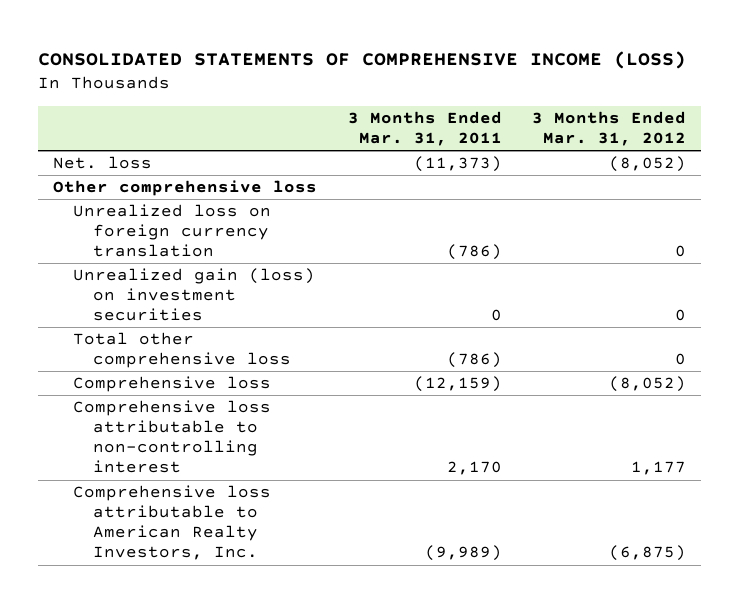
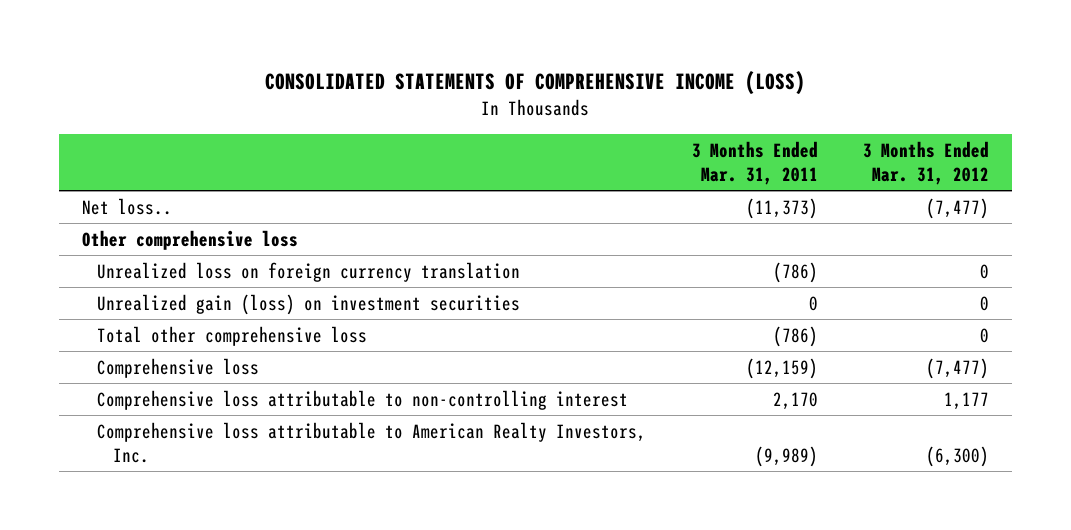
- Net. loss | (11,373) | (8,052)
+ Net loss.. | (11,373) | (7,477)
- Comprehensive loss | (12,159) | (8,052)
+ Comprehensive loss | (12,159) | (7,477)
- Comprehensive loss attributable to American Realty Investors, Inc. | (9,989) | (6,875)
+ Comprehensive loss attributable to American Realty Investors, Inc. | (9,989) | (6,300)

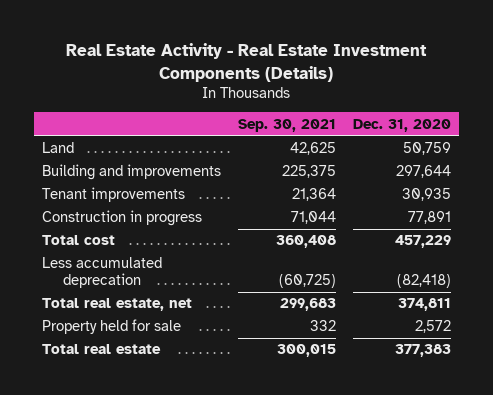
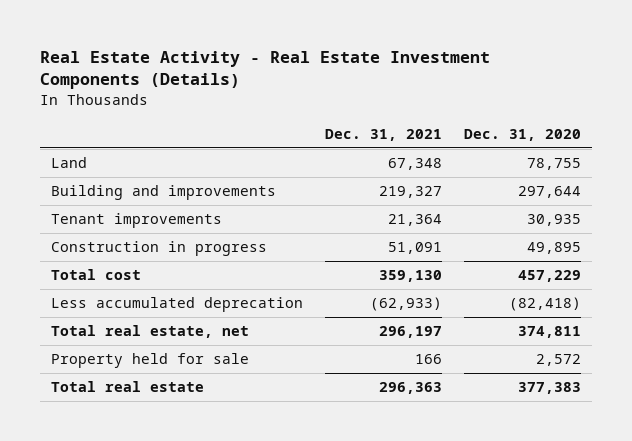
- | Sep. 30, 2021 | Dec. 31, 2020
+ | Dec. 31, 2021 | Dec. 31, 2020
- Land | 42,625 | 50,759
+ Land | 67,348 | 78,755
- Construction in progress | 71,044 | 77,891
+ Construction in progress | 51,091 | 49,895

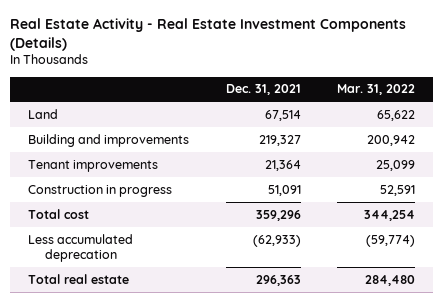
- | Dec. 31, 2021 | Dec. 31, 2020
+ | Dec. 31, 2021 | Mar. 31, 2022
- Land | 67,348 | 78,755
+ Land | 67,514 | 65,622
- Total cost | 359,130 | 457,229
+ Total cost | 359,296 | 344,254
- Total real estate, net | 296,197 | 374,811
- Property held for sale | 166 | 2,572

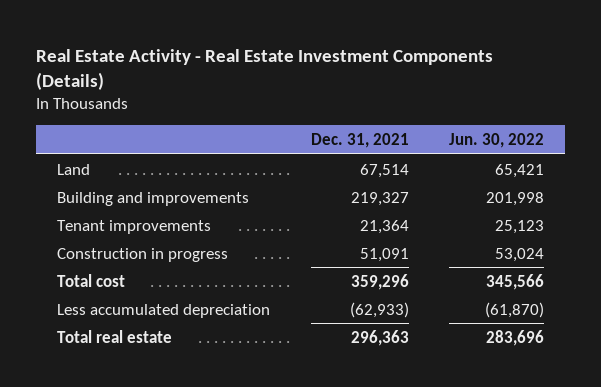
- | Dec. 31, 2021 | Mar. 31, 2022
+ | Dec. 31, 2021 | Jun. 30, 2022
- Less accumulated deprecation | (62,933) | (59,774)
+ Less accumulated depreciation | (62,933) | (61,870)

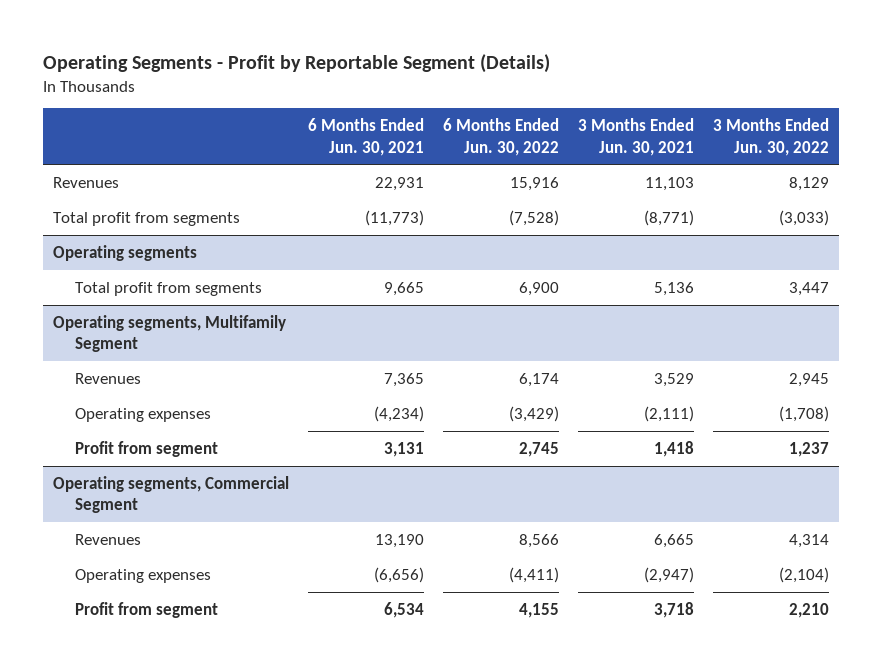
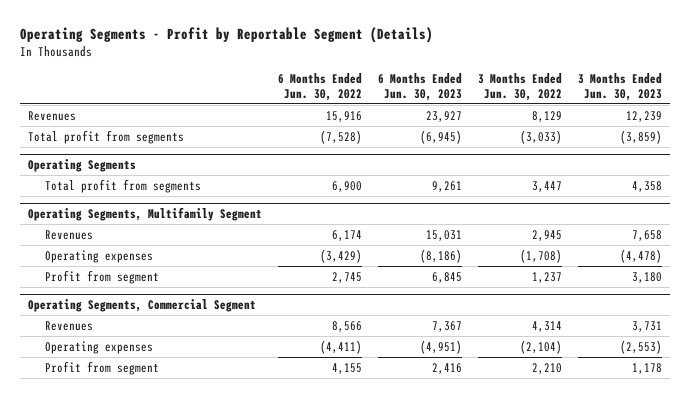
- | 6 Months Ended Jun. 30, 2021 | 6 Months Ended Jun. 30, 2022 | 3 Months Ended Jun. 30, 2021 | 3 Months Ended Jun. 30, 2022
+ | 6 Months Ended Jun. 30, 2022 | 6 Months Ended Jun. 30, 2023 | 3 Months Ended Jun. 30, 2022 | 3 Months Ended Jun. 30, 2023
- Operating segments
+ Operating Segments
- Operating segments, Multifamily Segment
+ Operating Segments, Multifamily Segment
- Operating segments, Commercial Segment
+ Operating Segments, Commercial Segment

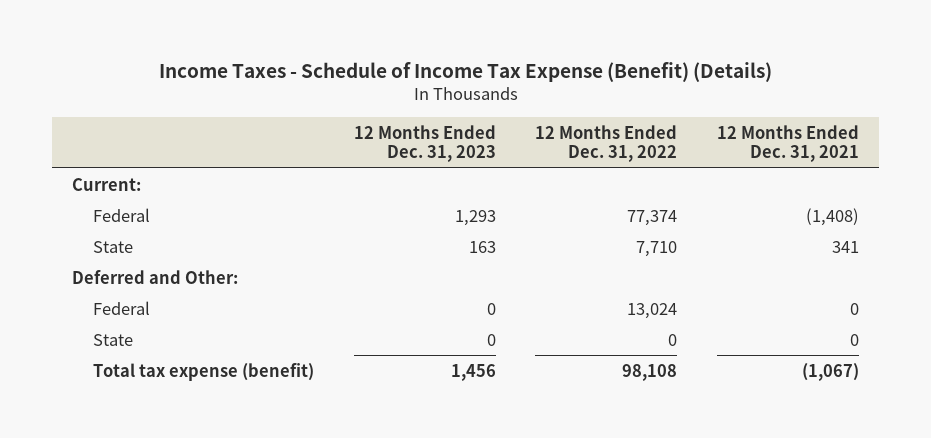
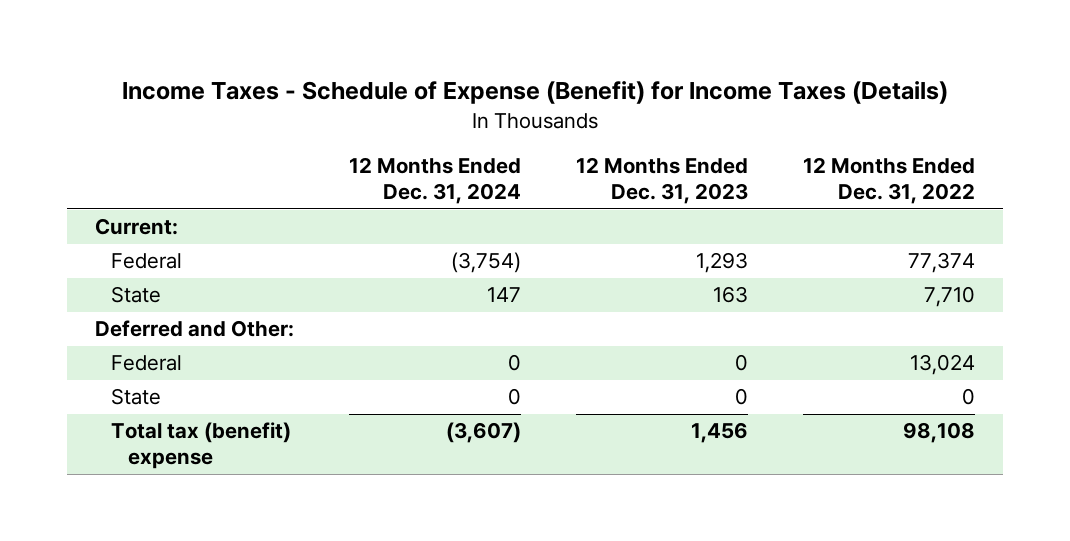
- Income Taxes - Schedule of Income Tax Expense (Benefit) (Details)
+ Income Taxes - Schedule of Expense (Benefit) for Income Taxes (Details)
- | 12 Months Ended Dec. 31, 2023 | 12 Months Ended Dec. 31, 2022 | 12 Months Ended Dec. 31, 2021
+ | 12 Months Ended Dec. 31, 2024 | 12 Months Ended Dec. 31, 2023 | 12 Months Ended Dec. 31, 2022
- Total tax expense (benefit) | 1,456 | 98,108 | (1,067)
+ Total tax (benefit) expense | (3,607) | 1,456 | 98,108

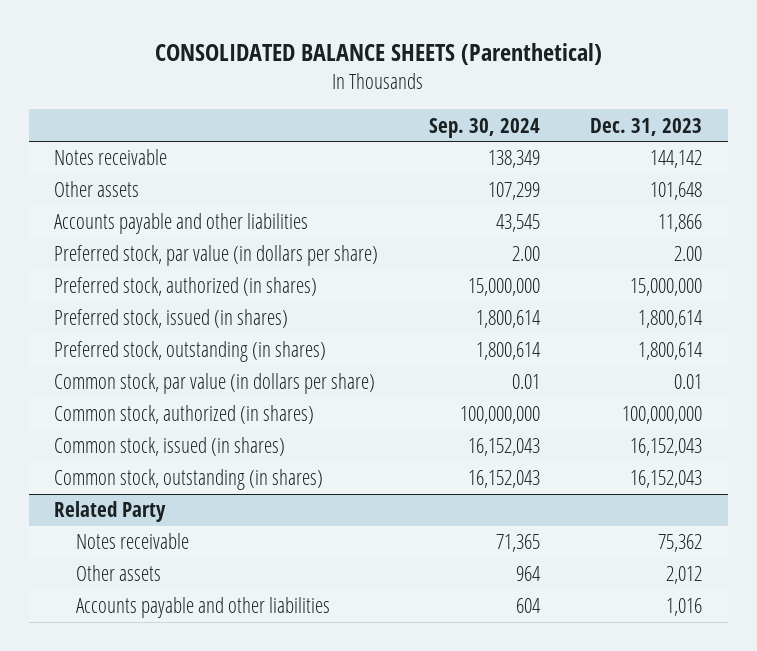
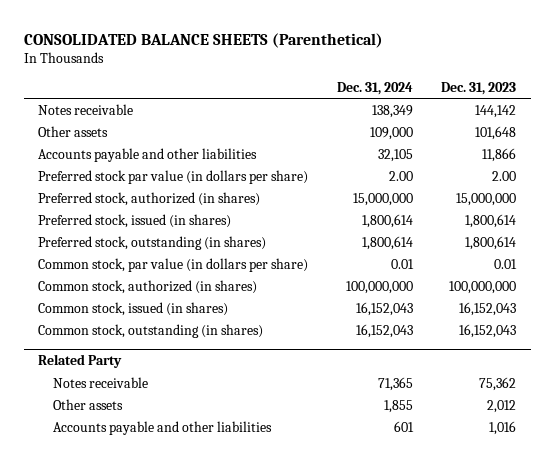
- | Sep. 30, 2024 | Dec. 31, 2023
+ | Dec. 31, 2024 | Dec. 31, 2023
- Preferred stock, par value (in dollars per share) | 2.00 | 2.00
+ Preferred stock par value (in dollars per share) | 2.00 | 2.00

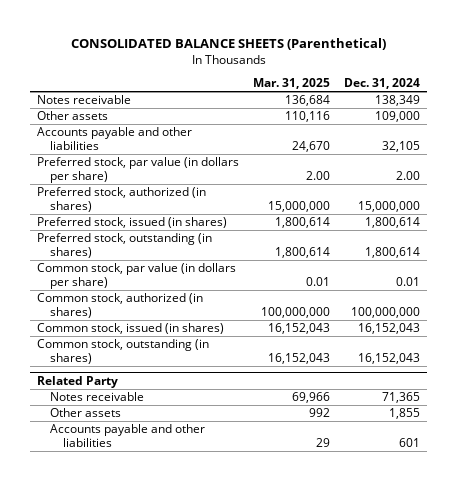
- | Dec. 31, 2024 | Dec. 31, 2023
+ | Mar. 31, 2025 | Dec. 31, 2024
- Preferred stock par value (in dollars per share) | 2.00 | 2.00
+ Preferred stock, par value (in dollars per share) | 2.00 | 2.00

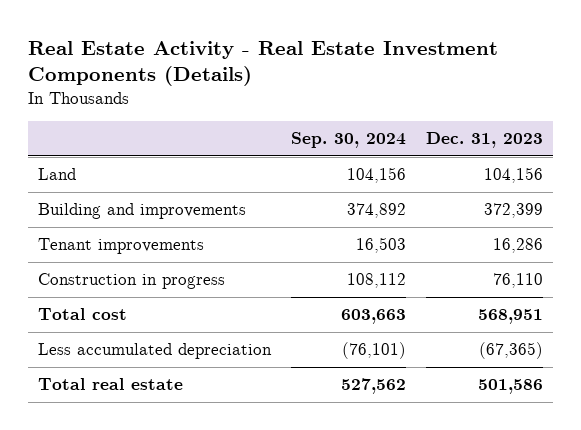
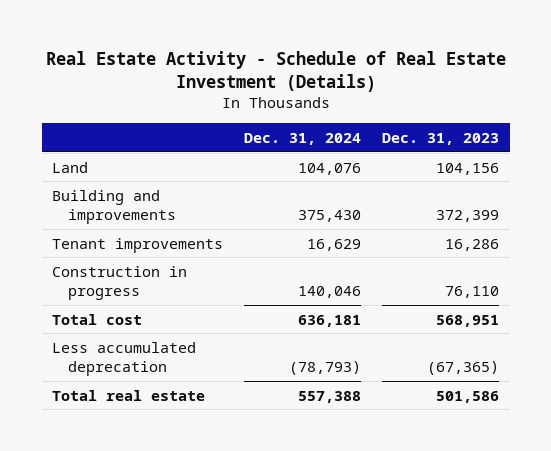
- Real Estate Activity - Real Estate Investment Components (Details)
+ Real Estate Activity - Schedule of Real Estate Investment (Details)
- | Sep. 30, 2024 | Dec. 31, 2023
+ | Dec. 31, 2024 | Dec. 31, 2023
- Less accumulated depreciation | (76,101) | (67,365)
+ Less accumulated deprecation | (78,793) | (67,365)

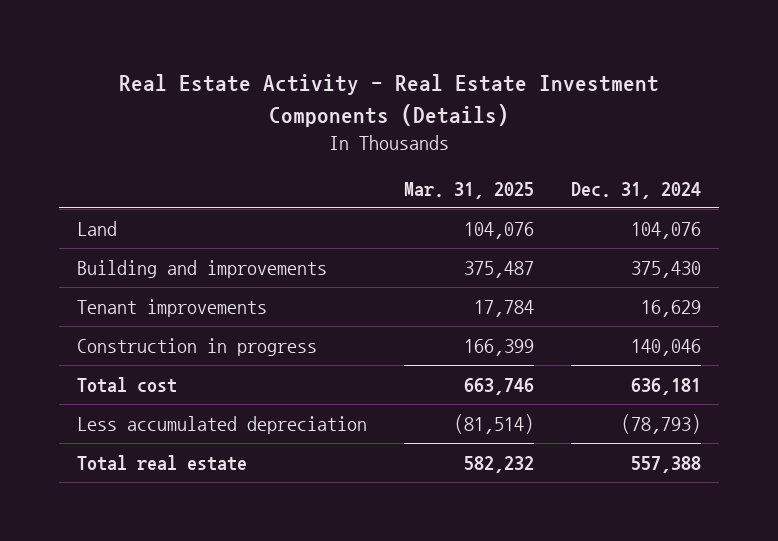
- Real Estate Activity - Schedule of Real Estate Investment (Details)
+ Real Estate Activity - Real Estate Investment Components (Details)
- | Dec. 31, 2024 | Dec. 31, 2023
+ | Mar. 31, 2025 | Dec. 31, 2024
- Less accumulated deprecation | (78,793) | (67,365)
+ Less accumulated depreciation | (81,514) | (78,793)

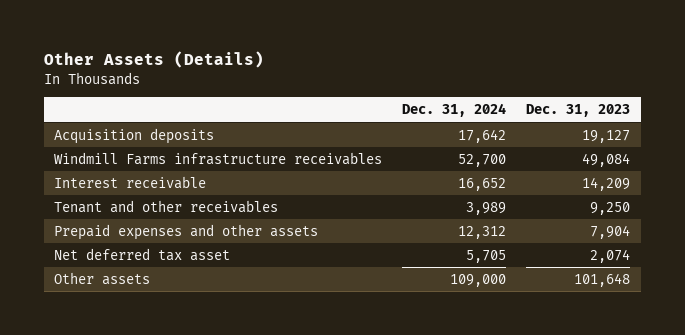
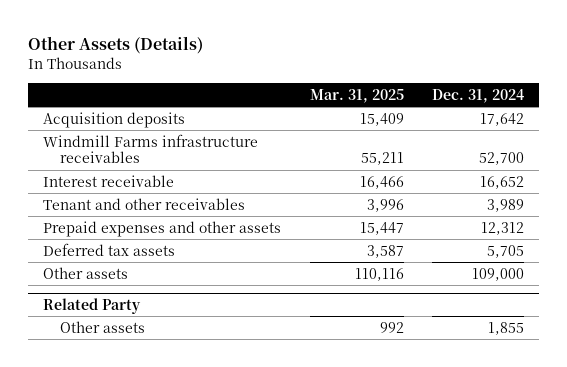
- | Dec. 31, 2024 | Dec. 31, 2023
+ | Mar. 31, 2025 | Dec. 31, 2024
- Net deferred tax asset | 5,705 | 2,074
+ Deferred tax assets | 3,587 | 5,705
+ Related Party
+ Other assets | 992 | 1,855

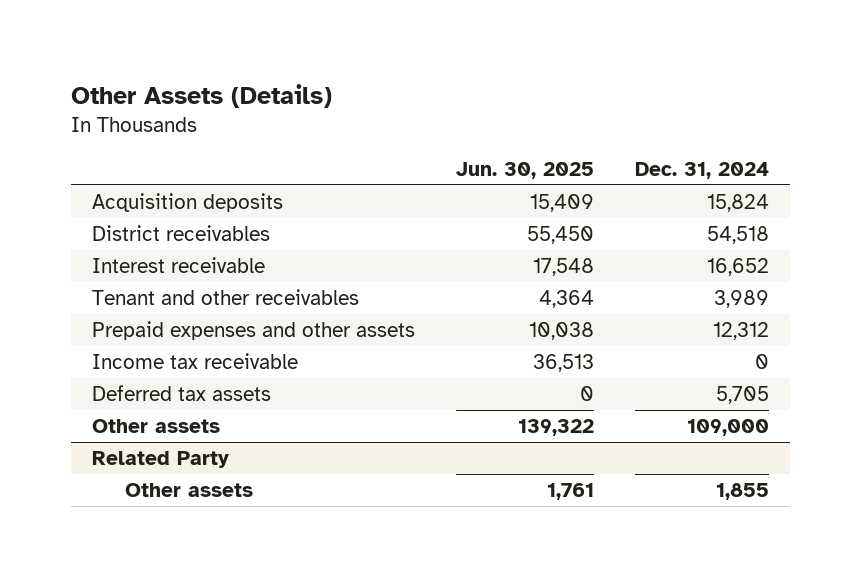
- | Mar. 31, 2025 | Dec. 31, 2024
+ | Jun. 30, 2025 | Dec. 31, 2024
- Acquisition deposits | 15,409 | 17,642
- Windmill Farms infrastructure receivables | 55,211 | 52,700
+ Acquisition deposits | 15,409 | 15,824
+ District receivables | 55,450 | 54,518
+ Income tax receivable | 36,513 | 0

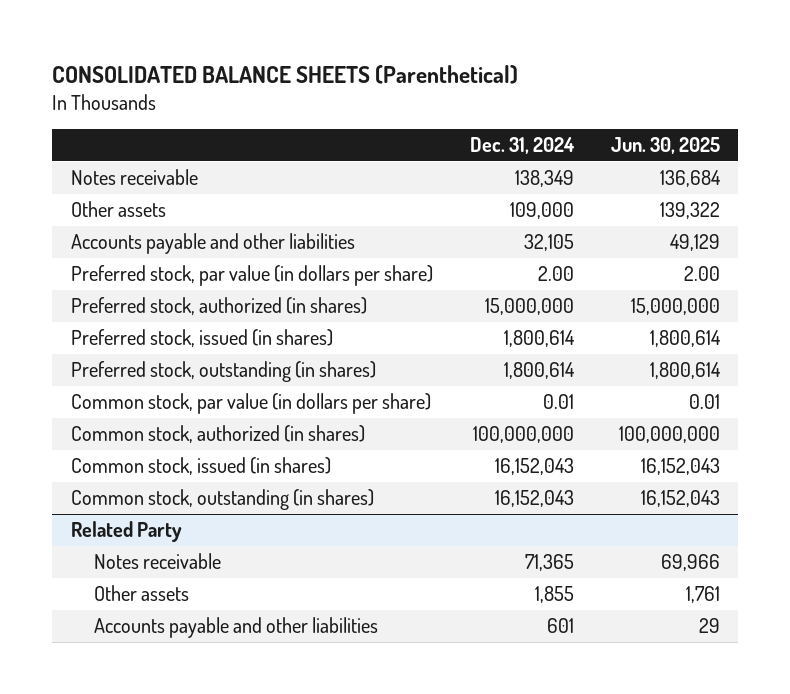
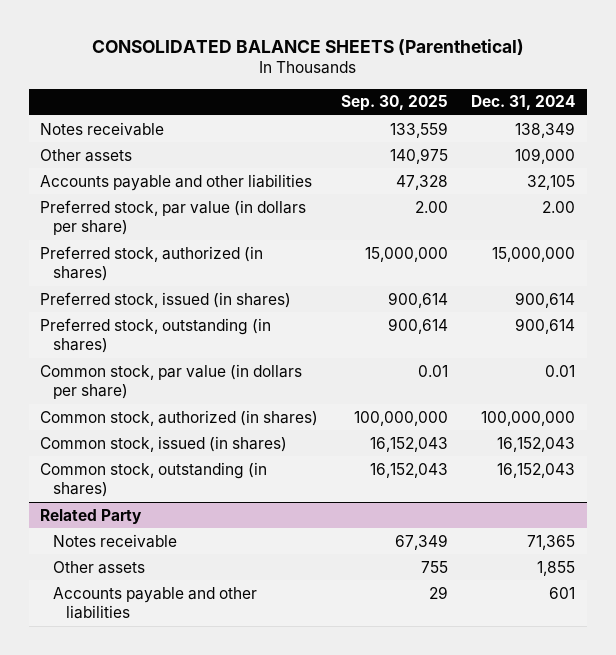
- | Dec. 31, 2024 | Jun. 30, 2025
+ | Sep. 30, 2025 | Dec. 31, 2024
- Preferred stock, issued (in shares) | 1,800,614 | 1,800,614
- Preferred stock, outstanding (in shares) | 1,800,614 | 1,800,614
+ Preferred stock, issued (in shares) | 900,614 | 900,614
+ Preferred stock, outstanding (in shares) | 900,614 | 900,614

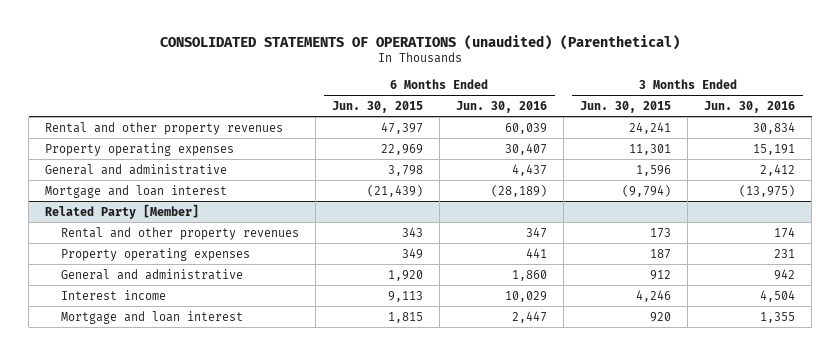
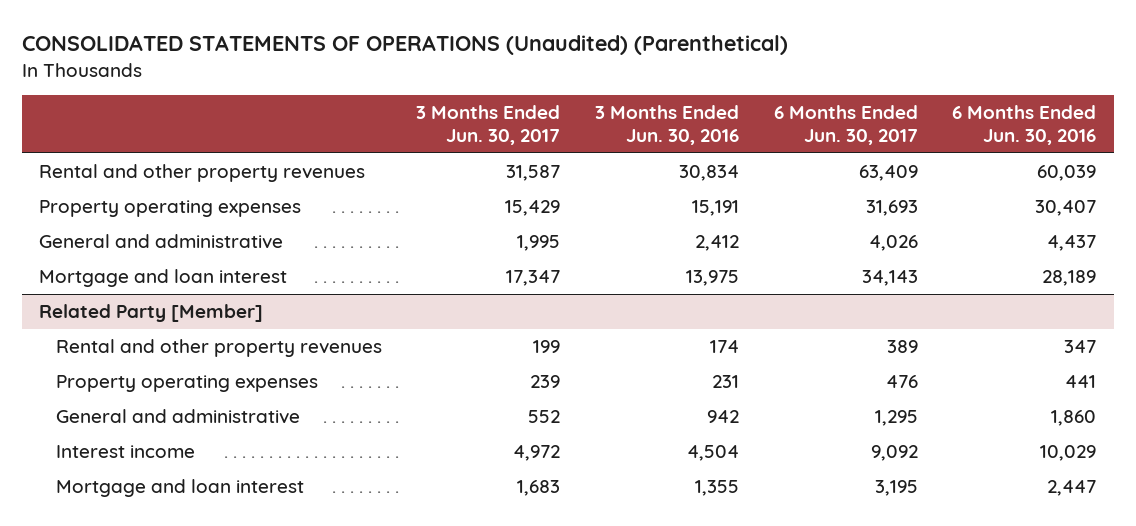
- CONSOLIDATED STATEMENTS OF OPERATIONS (unaudited) (Parenthetical)
+ CONSOLIDATED STATEMENTS OF OPERATIONS (Unaudited) (Parenthetical)
- | 6 Months Ended Jun. 30, 2015 | 6 Months Ended Jun. 30, 2016 | 3 Months Ended Jun. 30, 2015 | 3 Months Ended Jun. 30, 2016
+ | 3 Months Ended Jun. 30, 2017 | 3 Months Ended Jun. 30, 2016 | 6 Months Ended Jun. 30, 2017 | 6 Months Ended Jun. 30, 2016
- Mortgage and loan interest | (21,439) | (28,189) | (9,794) | (13,975)
+ Mortgage and loan interest | 17,347 | 13,975 | 34,143 | 28,189

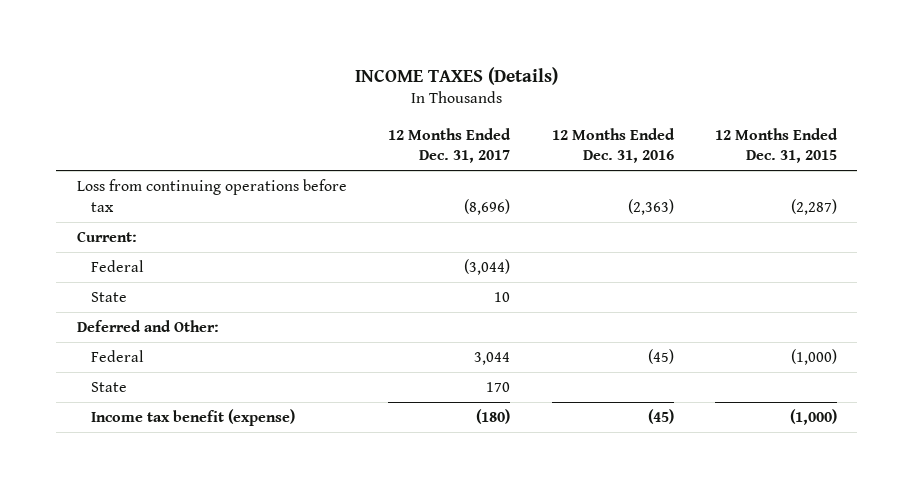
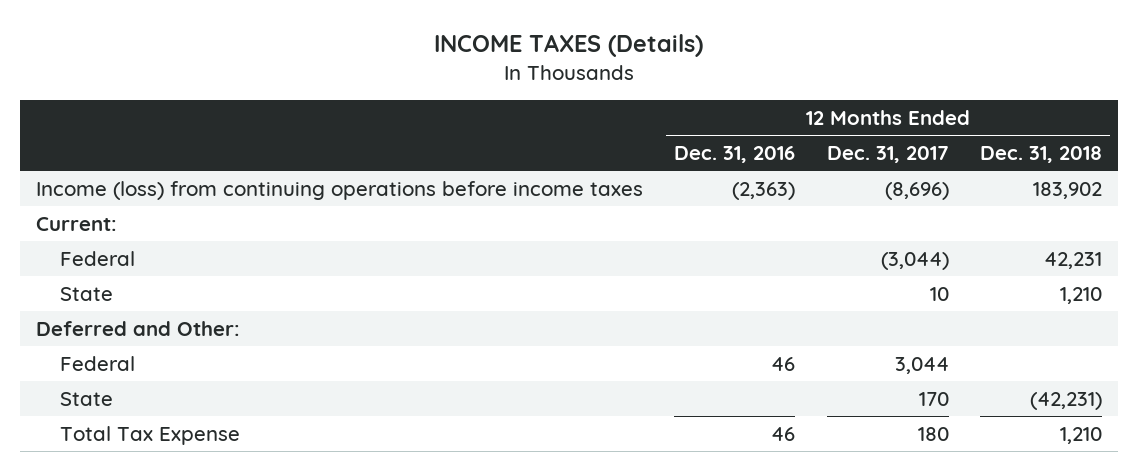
- | 12 Months Ended Dec. 31, 2017 | 12 Months Ended Dec. 31, 2016 | 12 Months Ended Dec. 31, 2015
+ | 12 Months Ended Dec. 31, 2016 | 12 Months Ended Dec. 31, 2017 | 12 Months Ended Dec. 31, 2018
- Loss from continuing operations before tax | (8,696) | (2,363) | (2,287)
+ Income (loss) from continuing operations before income taxes | (2,363) | (8,696) | 183,902
- Federal | 3,044 | (45) | (1,000)
+ Federal | 46 | 3,044 |
- Income tax benefit (expense) | (180) | (45) | (1,000)
+ Total Tax Expense | 46 | 180 | 1,210

